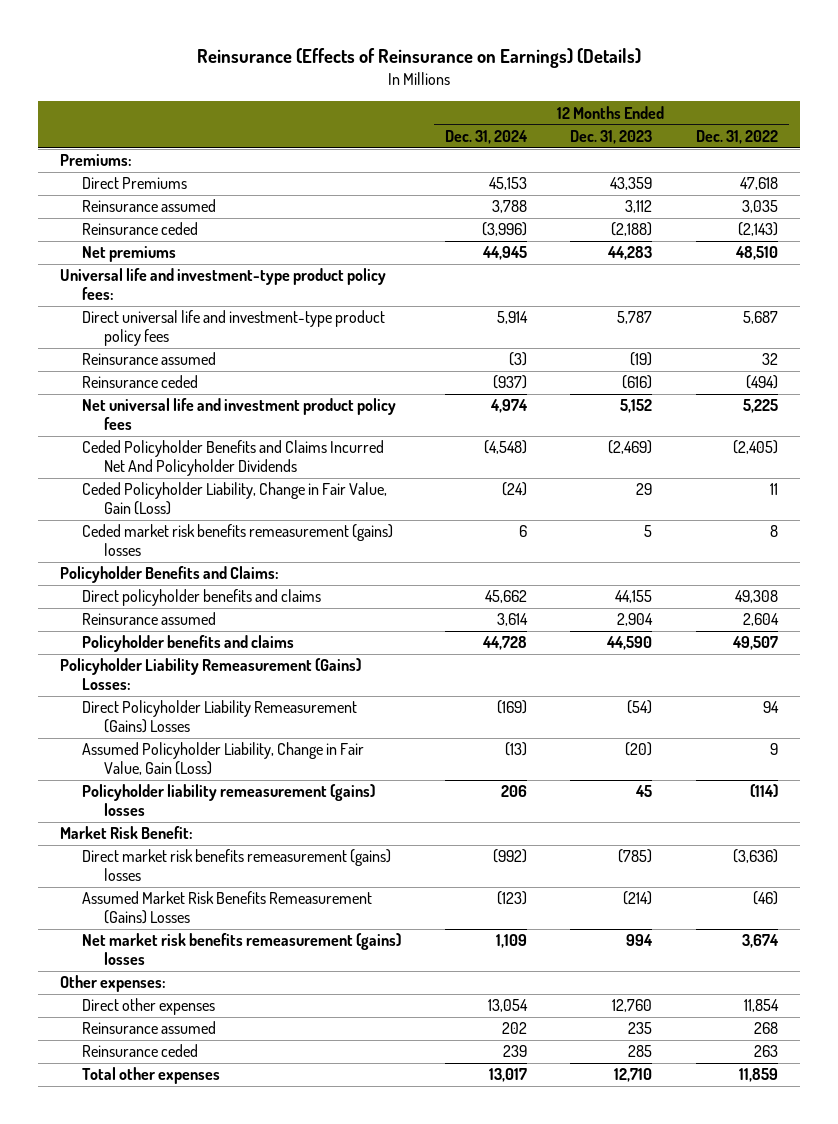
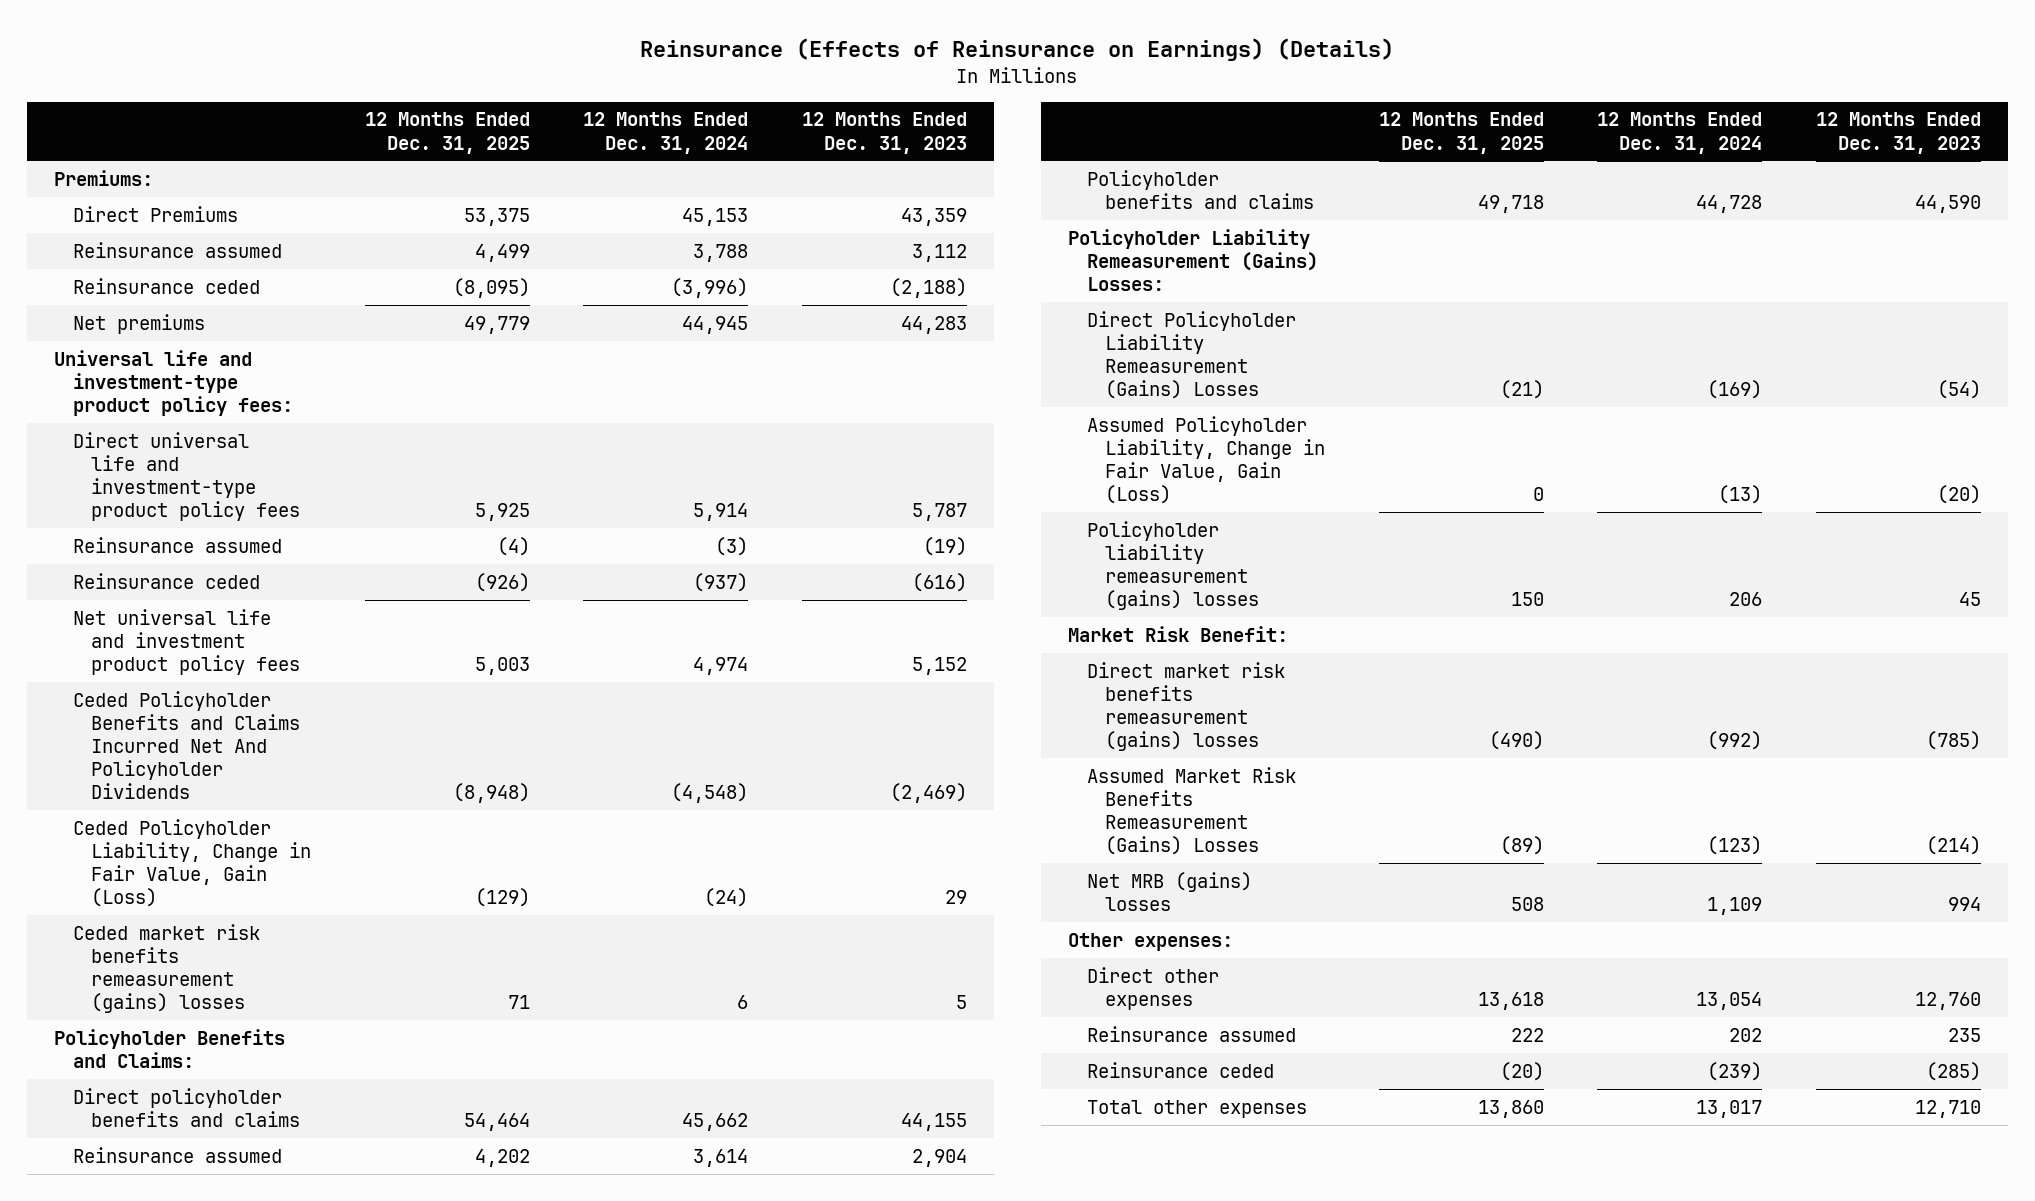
- | 12 Months Ended Dec. 31, 2024 | 12 Months Ended Dec. 31, 2023 | 12 Months Ended Dec. 31, 2022
+ | 12 Months Ended Dec. 31, 2025 | 12 Months Ended Dec. 31, 2024 | 12 Months Ended Dec. 31, 2023
- Net market risk benefits remeasurement (gains) losses | 1,109 | 994 | 3,674
+ Net MRB (gains) losses | 508 | 1,109 | 994
- Reinsurance ceded | 239 | 285 | 263
+ Reinsurance ceded | (20) | (239) | (285)

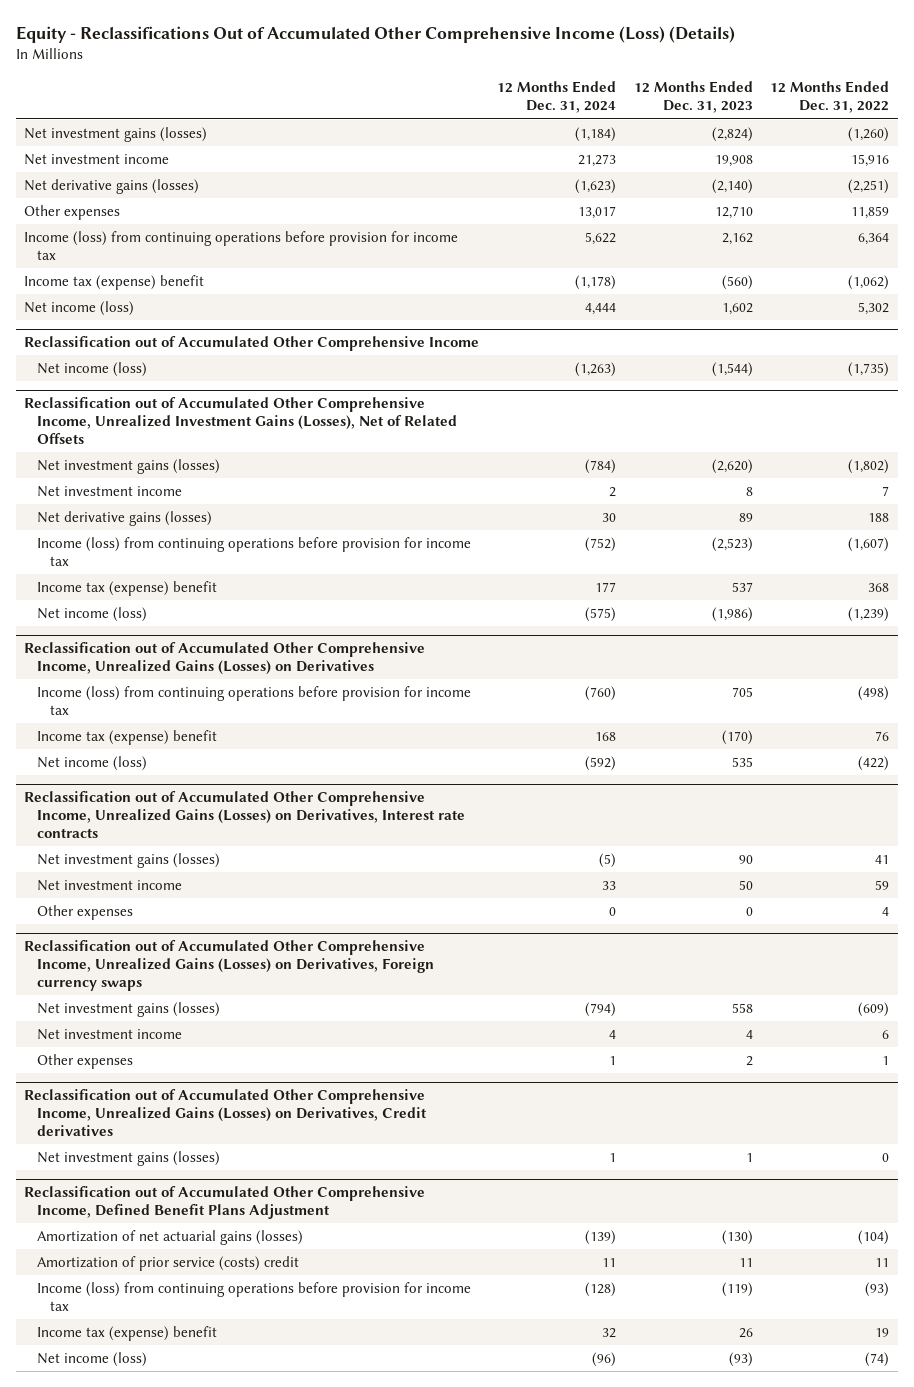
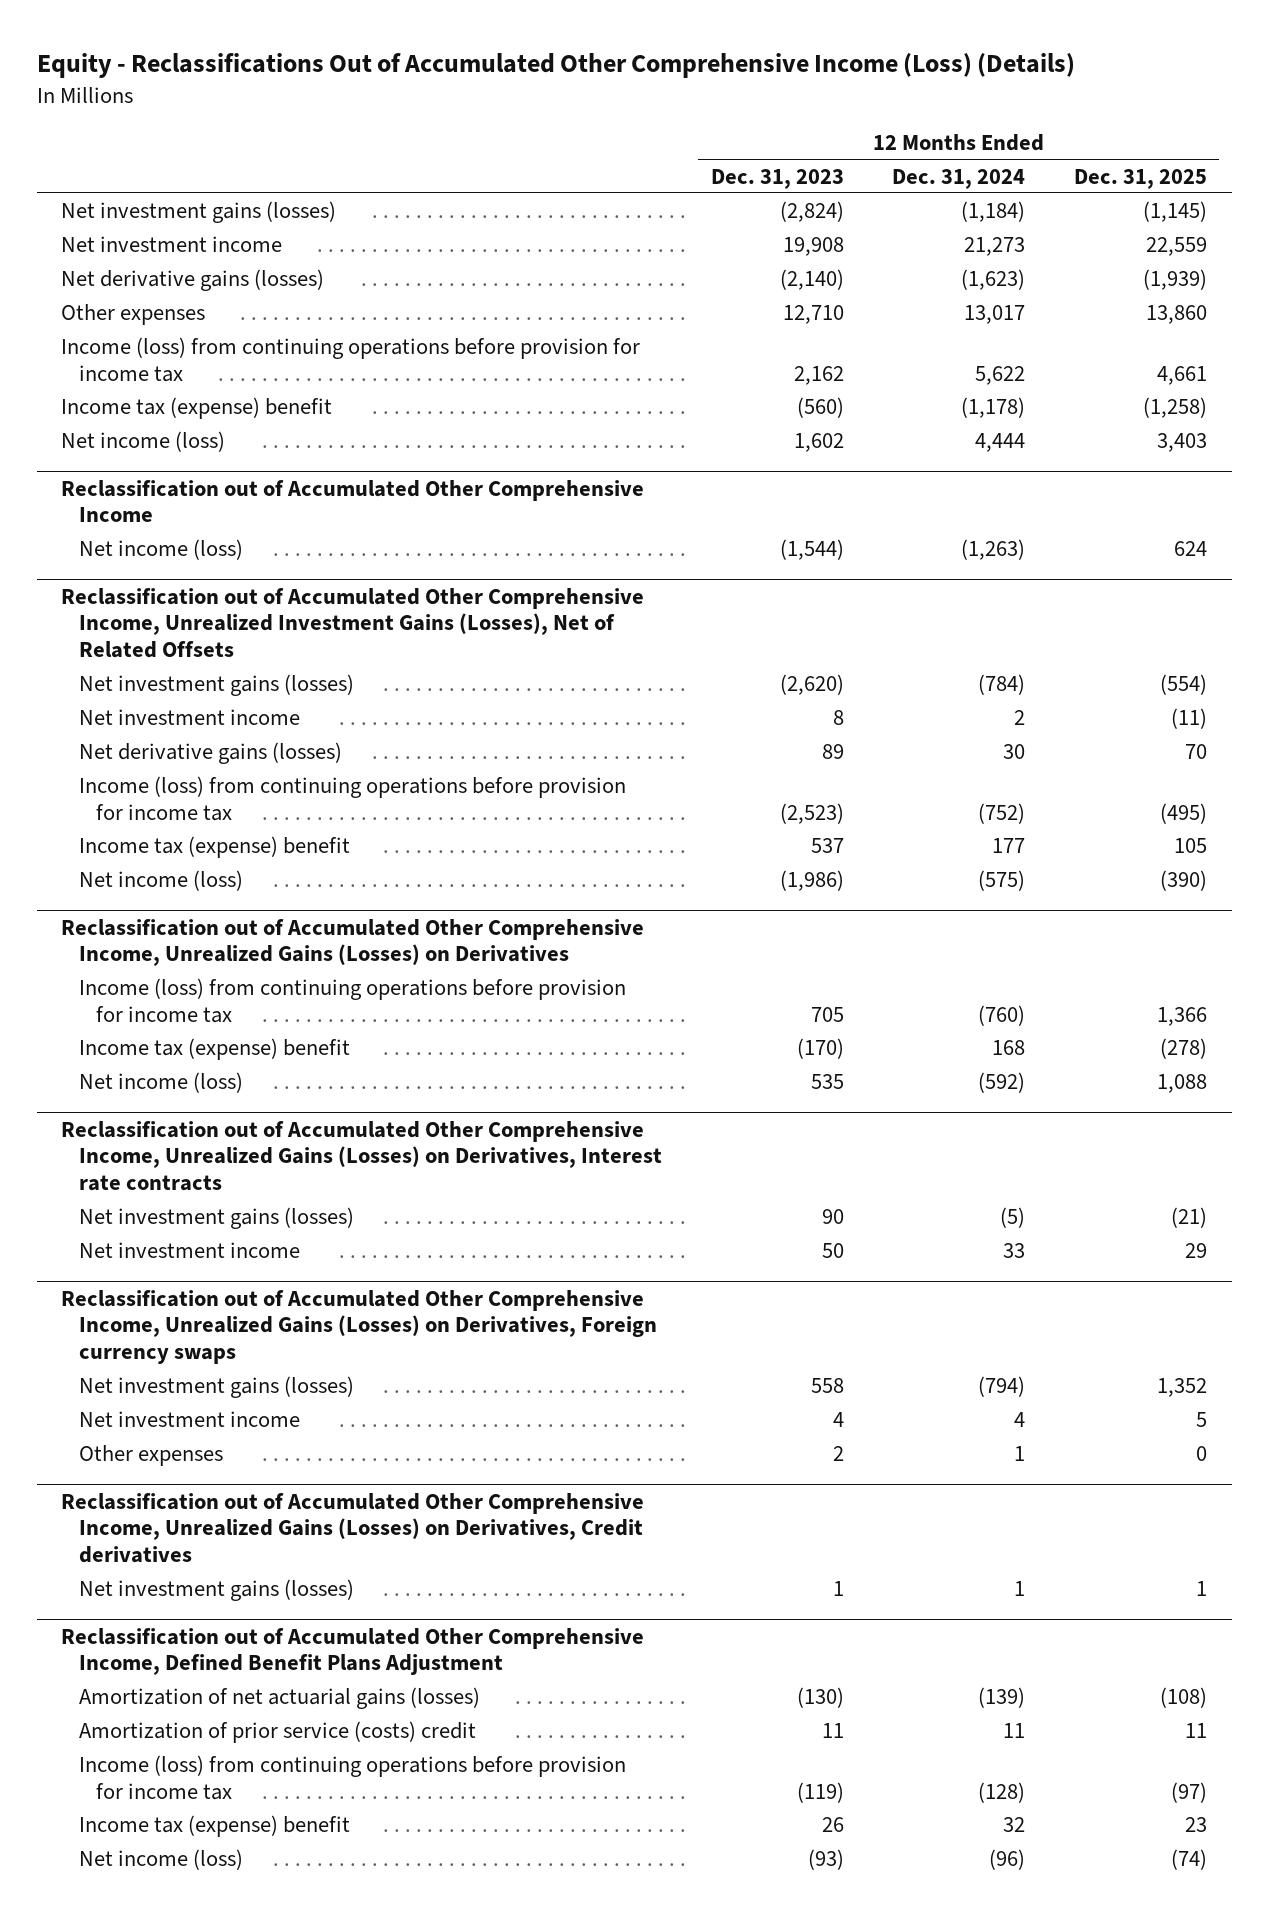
- | 12 Months Ended Dec. 31, 2024 | 12 Months Ended Dec. 31, 2023 | 12 Months Ended Dec. 31, 2022
+ | 12 Months Ended Dec. 31, 2023 | 12 Months Ended Dec. 31, 2024 | 12 Months Ended Dec. 31, 2025
@ Reclassification out of Accumulated Other Comprehensive Income, Unrealized Gains (Losses) on Derivatives, Interest rate contracts
- Other expenses | 0 | 0 | 4

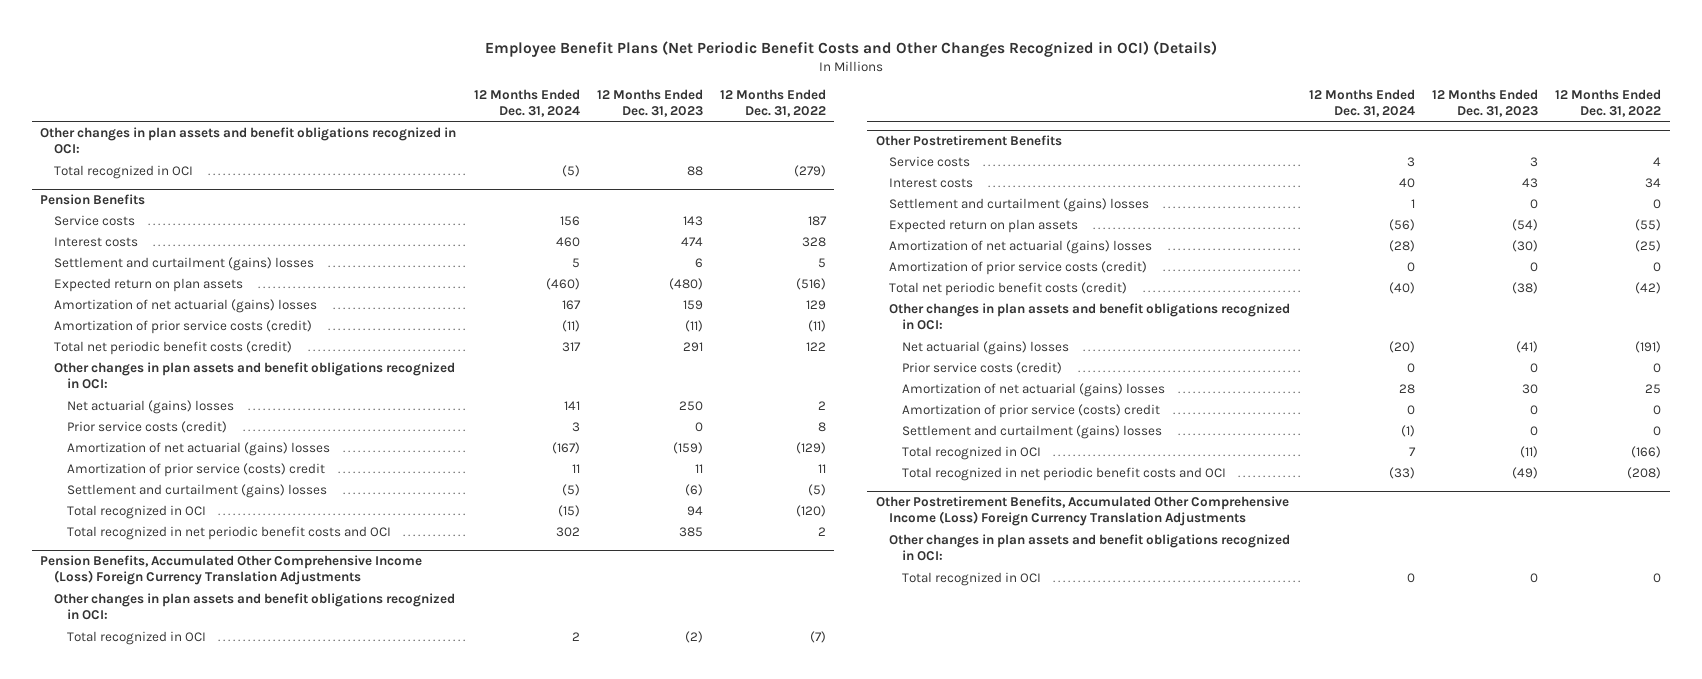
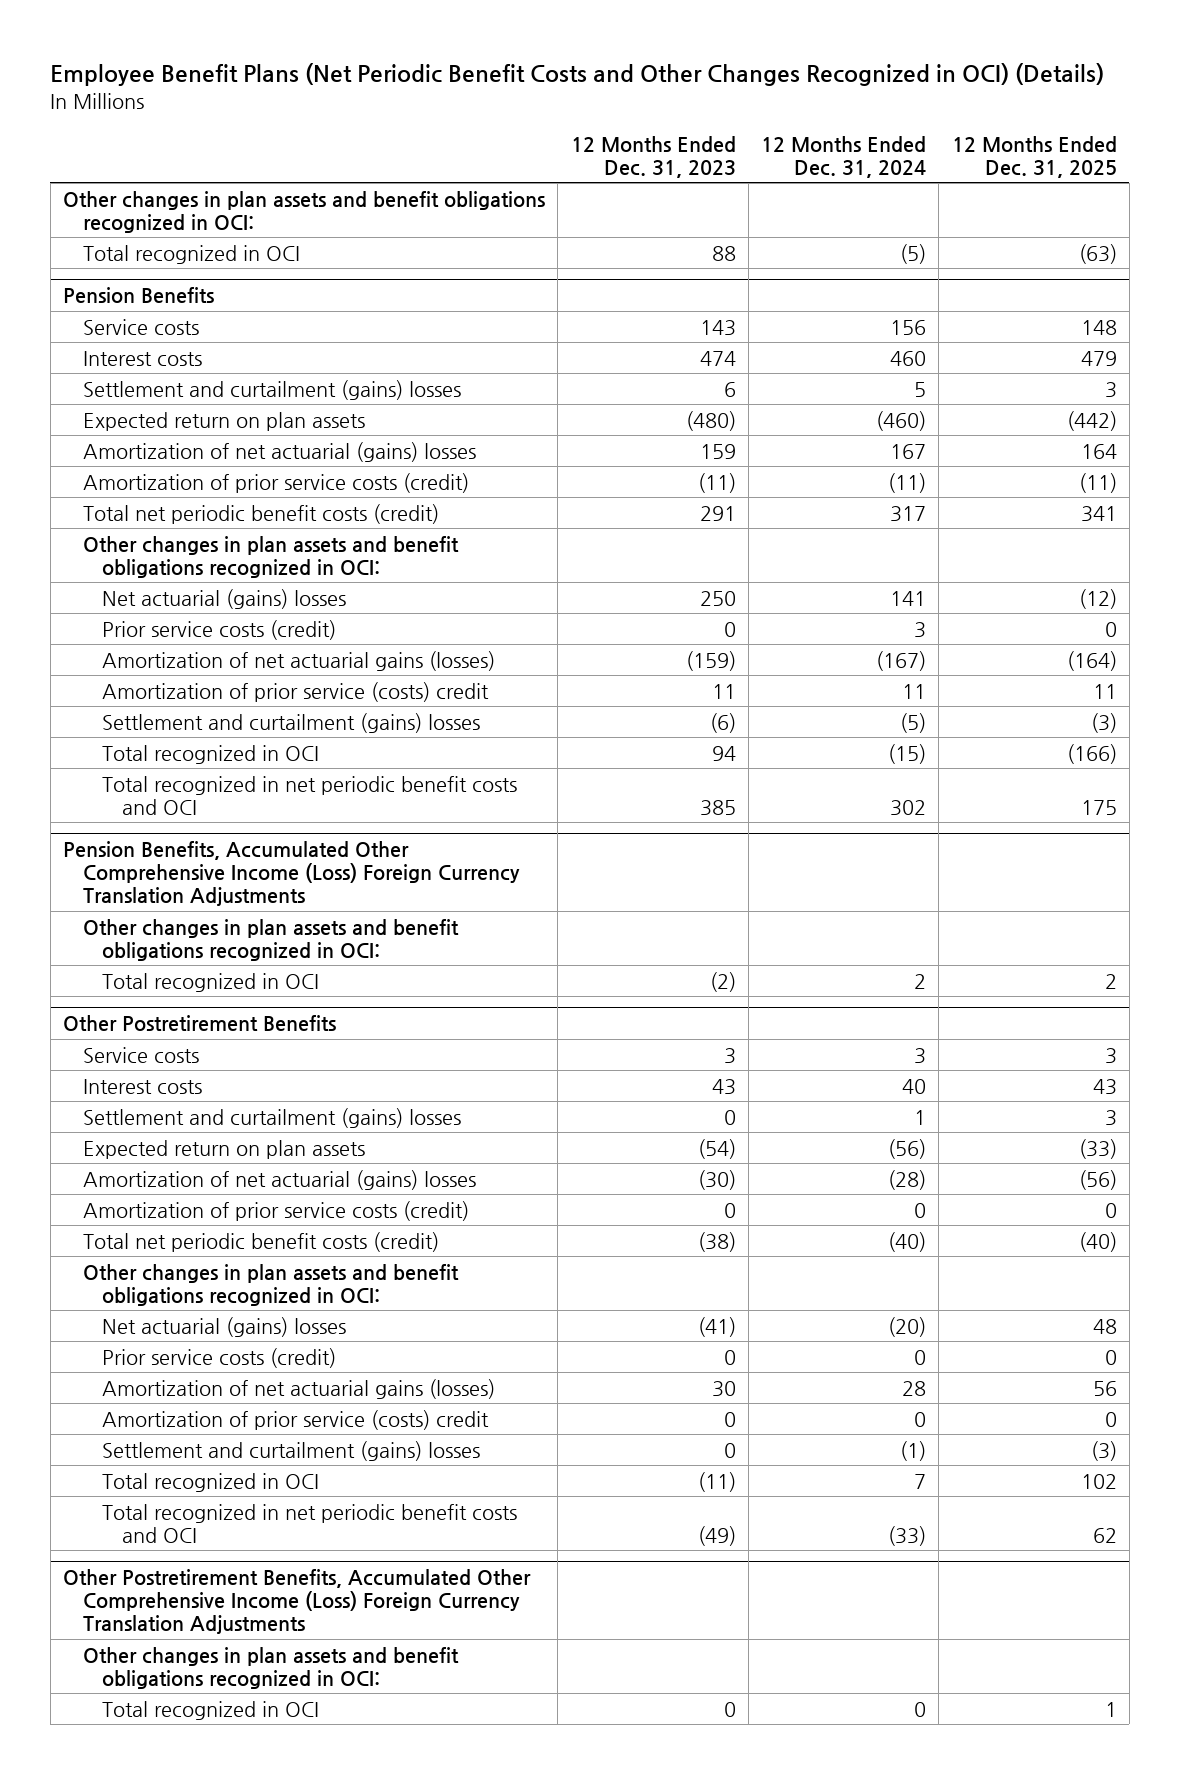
- | 12 Months Ended Dec. 31, 2024 | 12 Months Ended Dec. 31, 2023 | 12 Months Ended Dec. 31, 2022
+ | 12 Months Ended Dec. 31, 2023 | 12 Months Ended Dec. 31, 2024 | 12 Months Ended Dec. 31, 2025
@ Pension Benefits
- Amortization of net actuarial (gains) losses | (167) | (159) | (129)
+ Amortization of net actuarial gains (losses) | (159) | (167) | (164)
@ Other Postretirement Benefits
- Amortization of net actuarial (gains) losses | 28 | 30 | 25
+ Amortization of net actuarial gains (losses) | 30 | 28 | 56

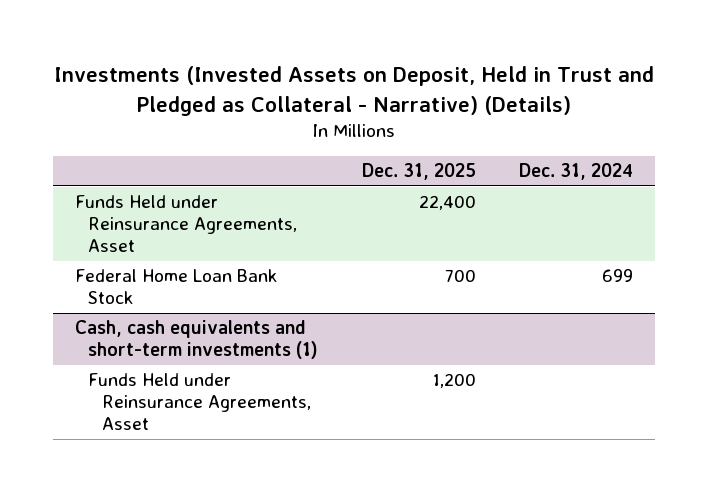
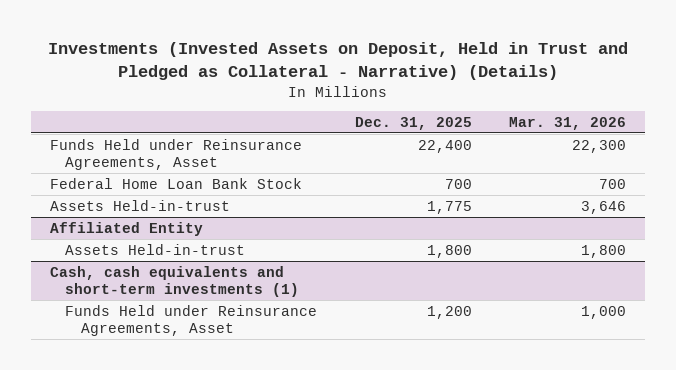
- | Dec. 31, 2025 | Dec. 31, 2024
+ | Dec. 31, 2025 | Mar. 31, 2026
+ Assets Held-in-trust | 1,775 | 3,646
+ Affiliated Entity
+ Assets Held-in-trust | 1,800 | 1,800

